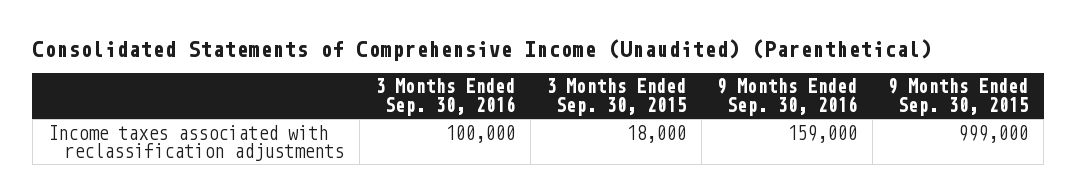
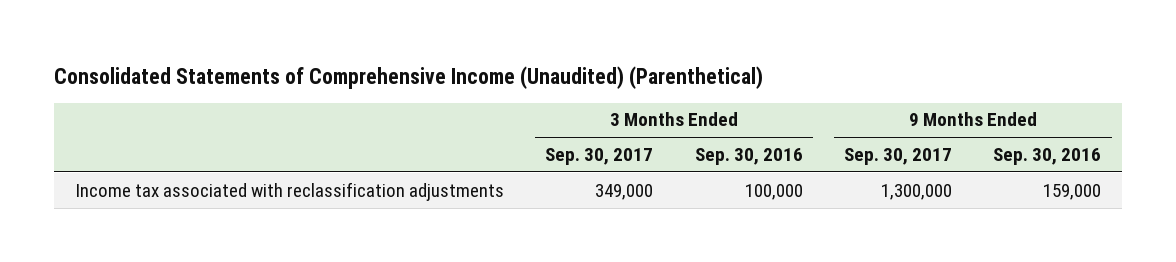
- | 3 Months Ended Sep. 30, 2016 | 3 Months Ended Sep. 30, 2015 | 9 Months Ended Sep. 30, 2016 | 9 Months Ended Sep. 30, 2015
+ | 3 Months Ended Sep. 30, 2017 | 3 Months Ended Sep. 30, 2016 | 9 Months Ended Sep. 30, 2017 | 9 Months Ended Sep. 30, 2016
- Income taxes associated with reclassification adjustments | 100,000 | 18,000 | 159,000 | 999,000
+ Income tax associated with reclassification adjustments | 349,000 | 100,000 | 1,300,000 | 159,000

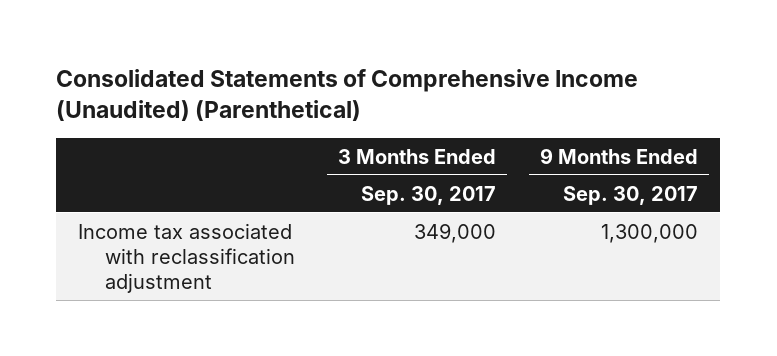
- | 3 Months Ended Sep. 30, 2017 | 3 Months Ended Sep. 30, 2016 | 9 Months Ended Sep. 30, 2017 | 9 Months Ended Sep. 30, 2016
+ | 3 Months Ended Sep. 30, 2017 | 9 Months Ended Sep. 30, 2017
- Income tax associated with reclassification adjustments | 349,000 | 100,000 | 1,300,000 | 159,000
+ Income tax associated with reclassification adjustment | 349,000 | 1,300,000

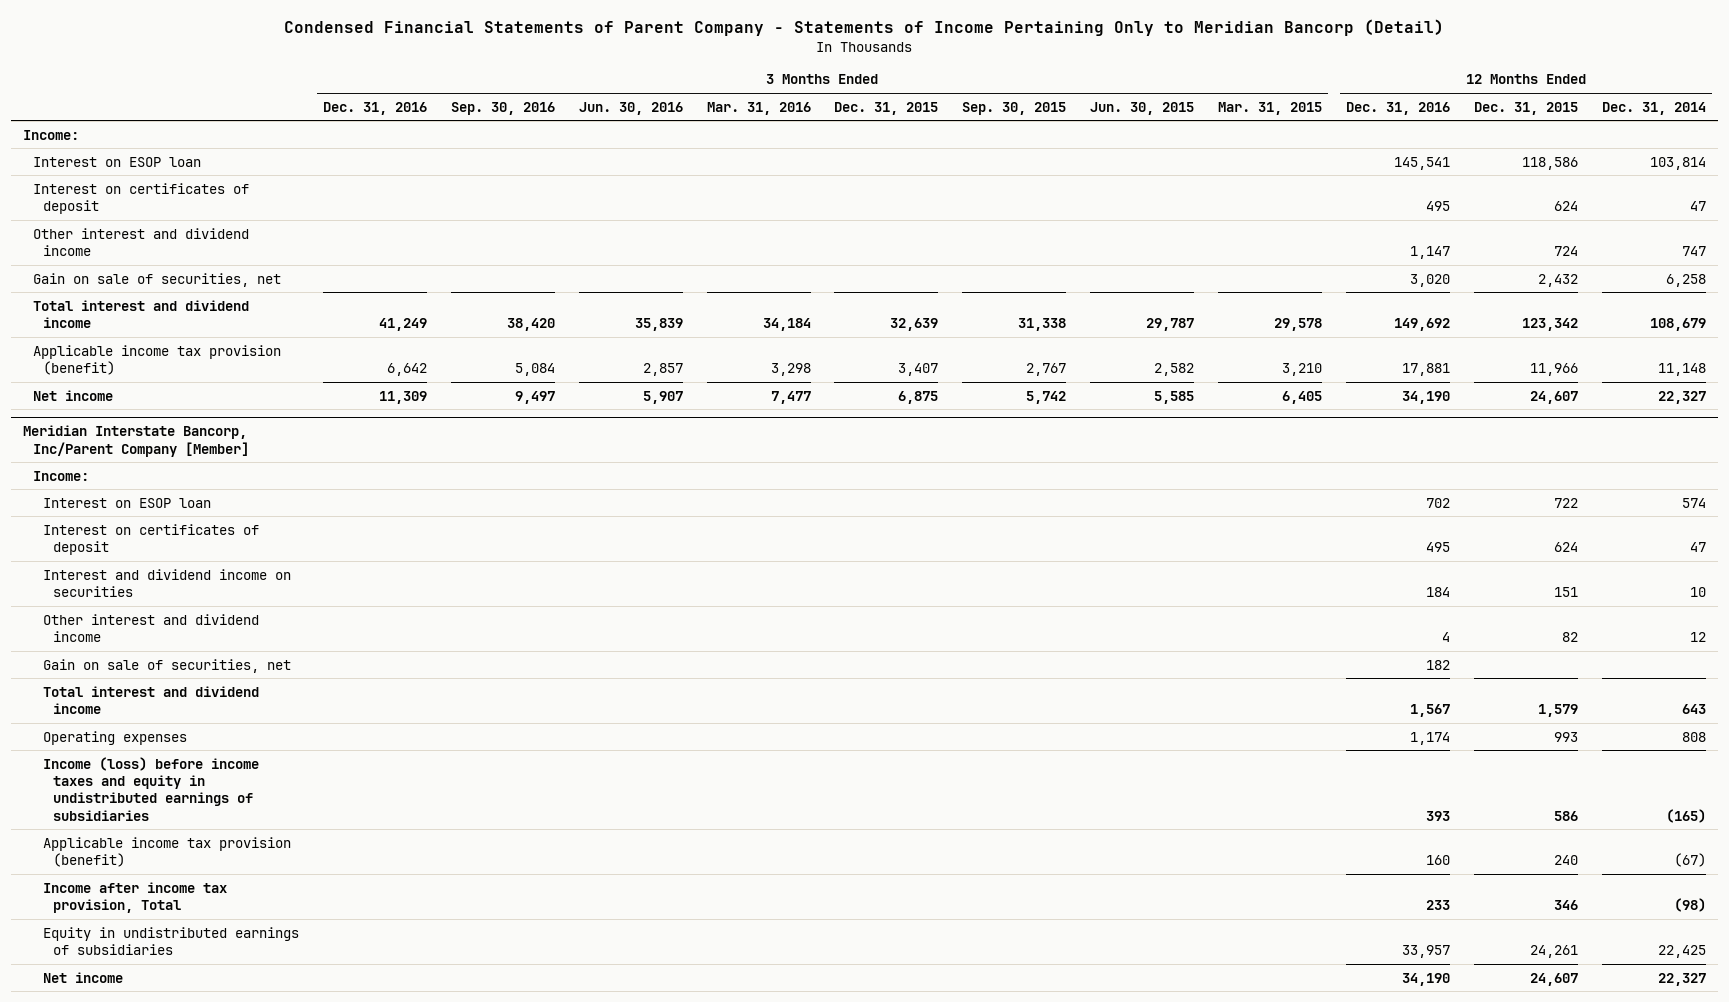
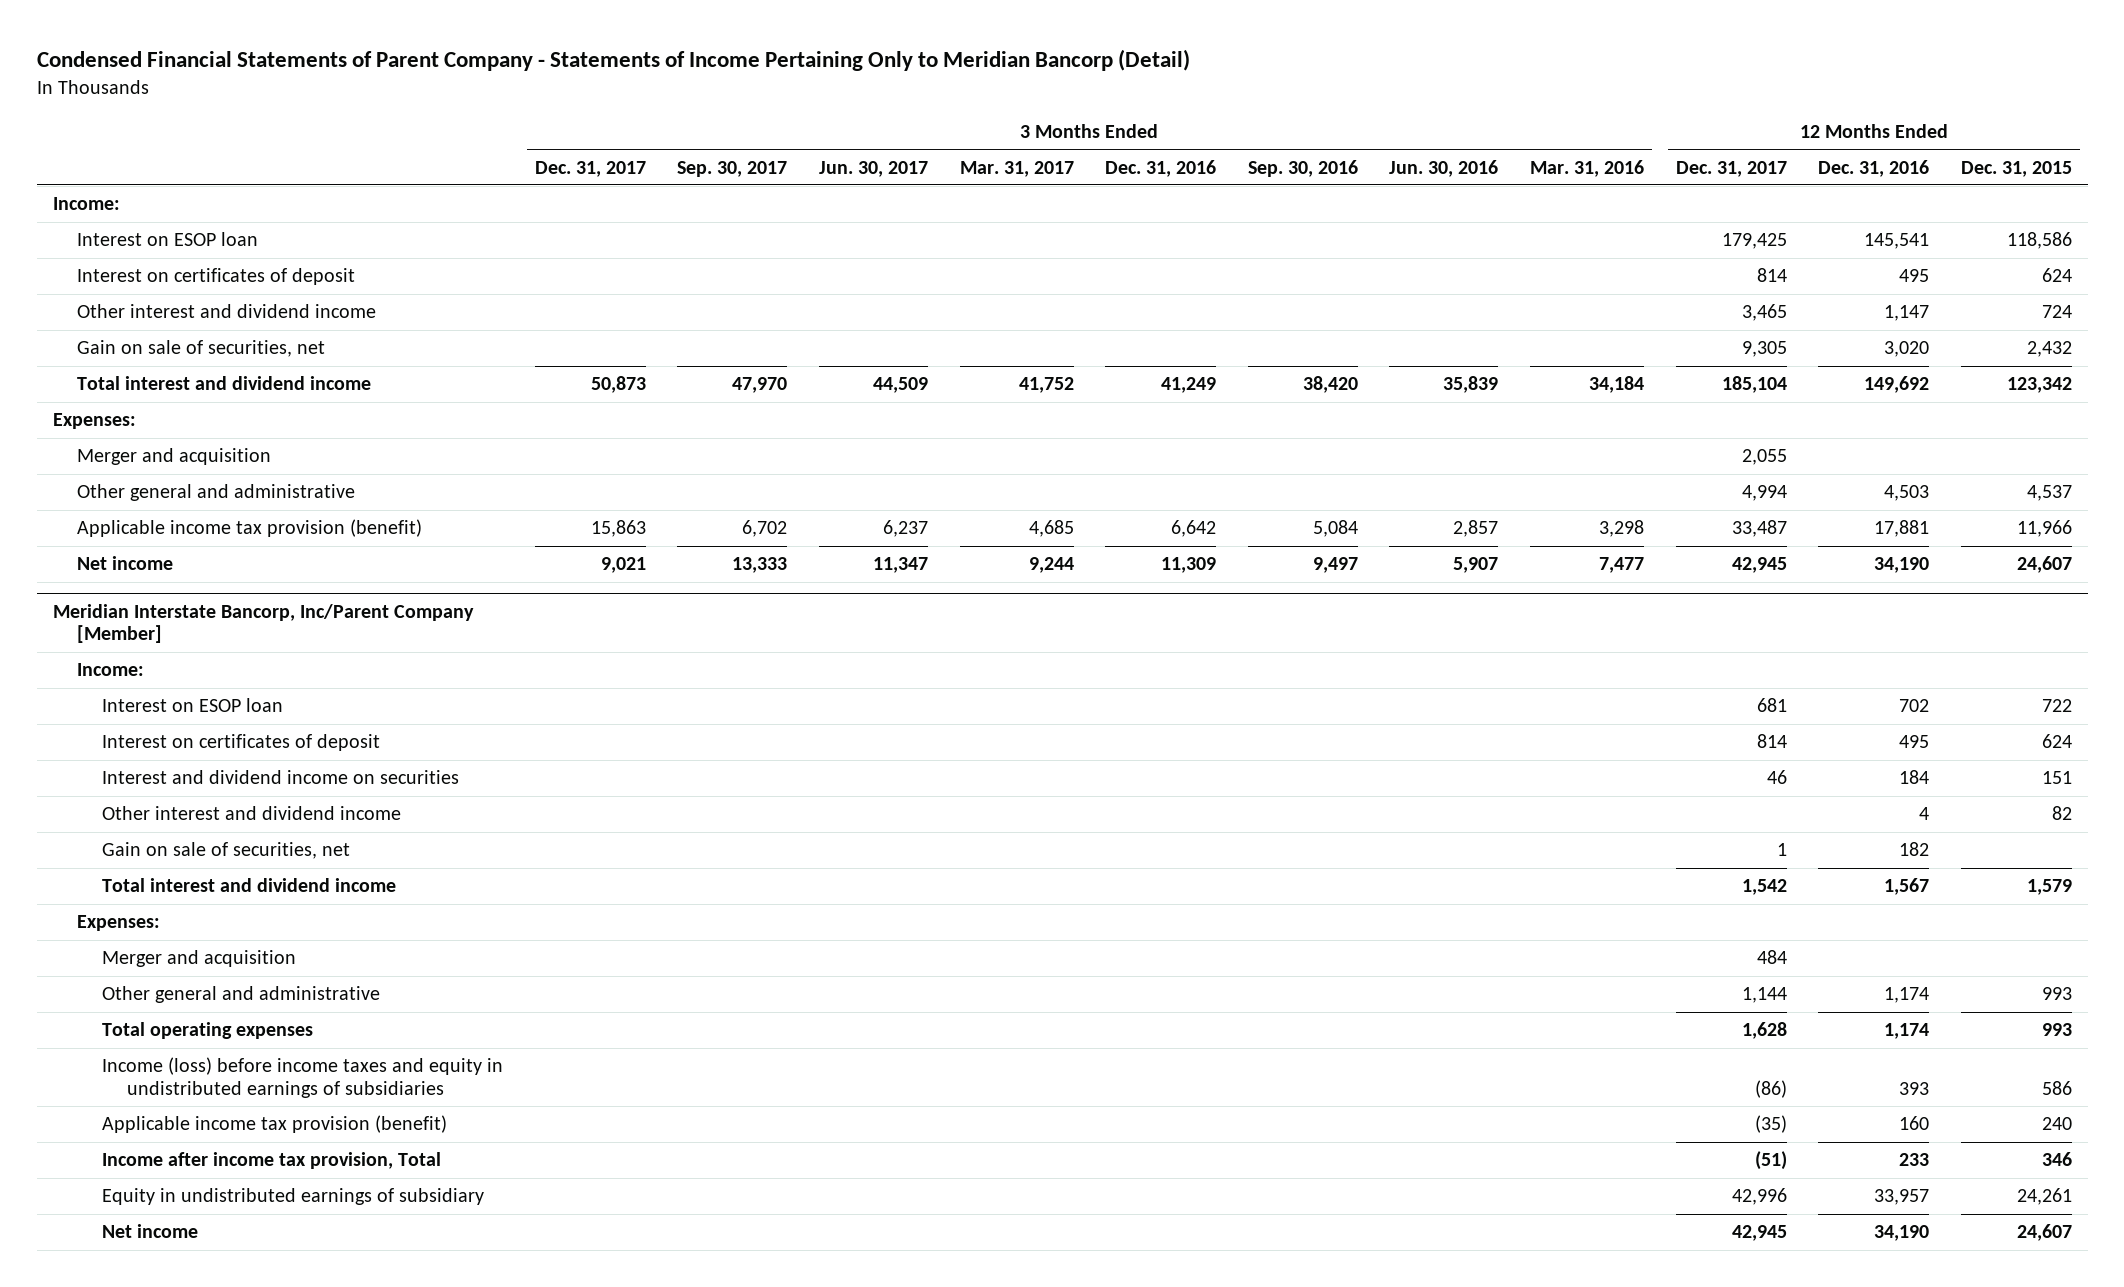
- | 3 Months Ended Dec. 31, 2016 | 3 Months Ended Sep. 30, 2016 | 3 Months Ended Jun. 30, 2016 | 3 Months Ended Mar. 31, 2016 | 3 Months Ended Dec. 31, 2015 | 3 Months Ended Sep. 30, 2015 | 3 Months Ended Jun. 30, 2015 | 3 Months Ended Mar. 31, 2015 | 12 Months Ended Dec. 31, 2016 | 12 Months Ended Dec. 31, 2015 | 12 Months Ended Dec. 31, 2014
+ | 3 Months Ended Dec. 31, 2017 | 3 Months Ended Sep. 30, 2017 | 3 Months Ended Jun. 30, 2017 | 3 Months Ended Mar. 31, 2017 | 3 Months Ended Dec. 31, 2016 | 3 Months Ended Sep. 30, 2016 | 3 Months Ended Jun. 30, 2016 | 3 Months Ended Mar. 31, 2016 | 12 Months Ended Dec. 31, 2017 | 12 Months Ended Dec. 31, 2016 | 12 Months Ended Dec. 31, 2015
+ Expenses:
+ Merger and acquisition | | | | | | | | | 2,055 | |
+ Other general and administrative | | | | | | | | | 4,994 | 4,503 | 4,537
@ Meridian Interstate Bancorp, Inc/Parent Company [Member]
- Operating expenses | | | | | | | | | 1,174 | 993 | 808
+ Expenses:
+ Merger and acquisition | | | | | | | | | 484 | |
+ Other general and administrative | | | | | | | | | 1,144 | 1,174 | 993
+ Total operating expenses | | | | | | | | | 1,628 | 1,174 | 993
- Equity in undistributed earnings of subsidiaries | | | | | | | | | 33,957 | 24,261 | 22,425
+ Equity in undistributed earnings of subsidiary | | | | | | | | | 42,996 | 33,957 | 24,261

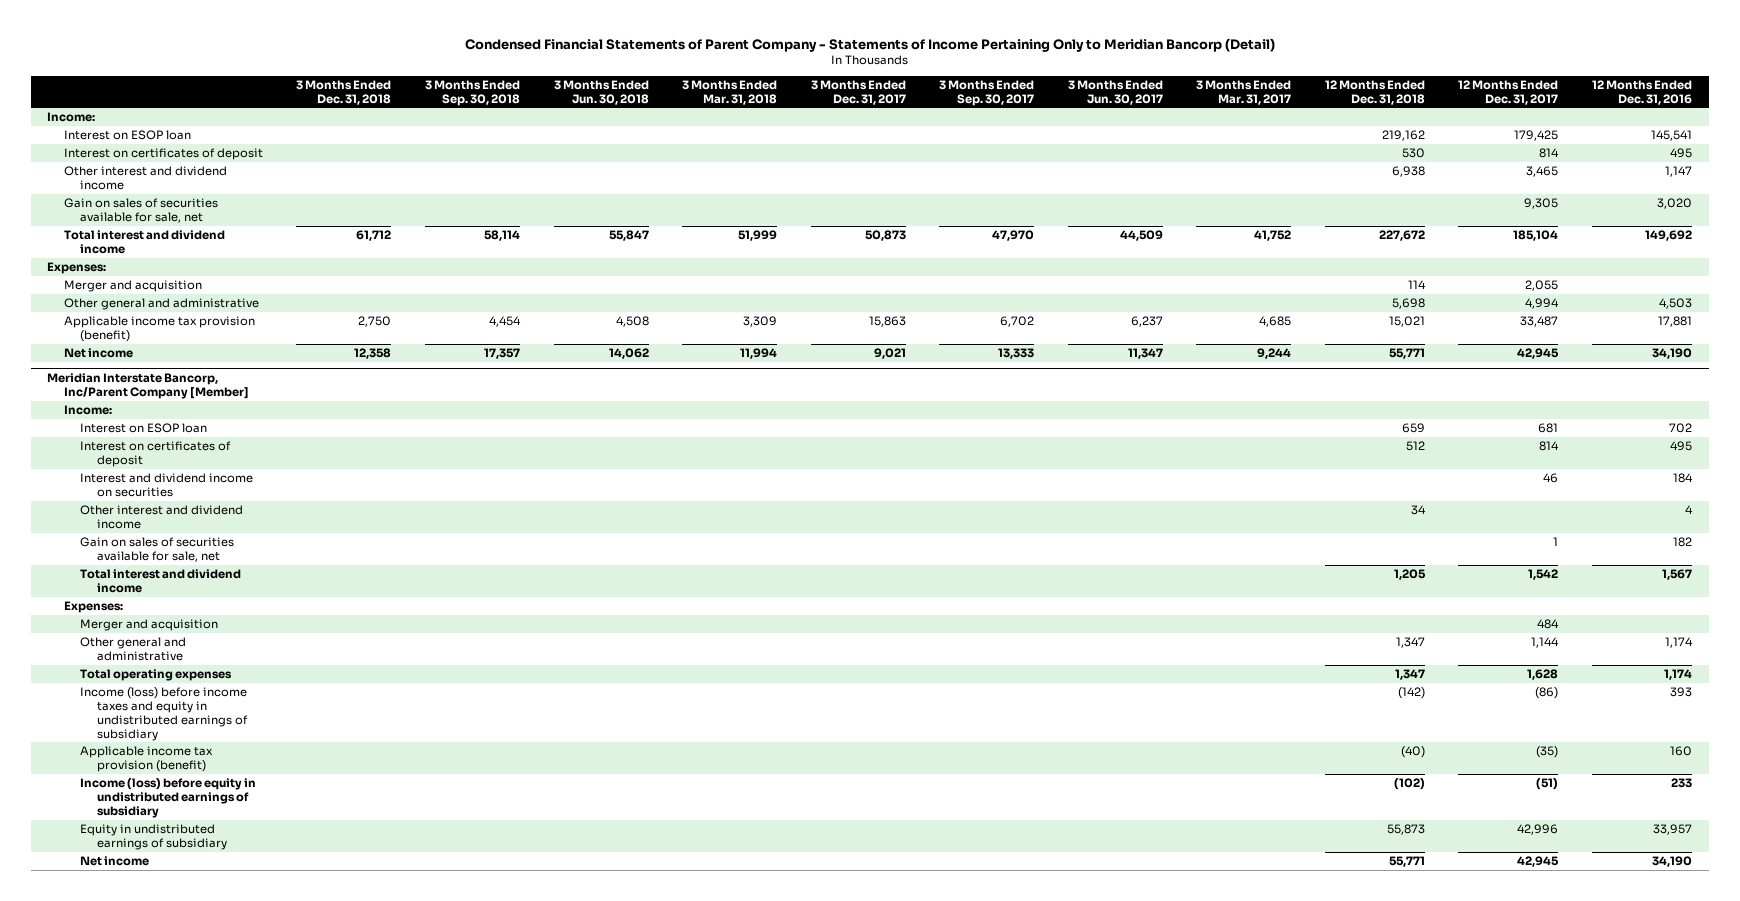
- | 3 Months Ended Dec. 31, 2017 | 3 Months Ended Sep. 30, 2017 | 3 Months Ended Jun. 30, 2017 | 3 Months Ended Mar. 31, 2017 | 3 Months Ended Dec. 31, 2016 | 3 Months Ended Sep. 30, 2016 | 3 Months Ended Jun. 30, 2016 | 3 Months Ended Mar. 31, 2016 | 12 Months Ended Dec. 31, 2017 | 12 Months Ended Dec. 31, 2016 | 12 Months Ended Dec. 31, 2015
+ | 3 Months Ended Dec. 31, 2018 | 3 Months Ended Sep. 30, 2018 | 3 Months Ended Jun. 30, 2018 | 3 Months Ended Mar. 31, 2018 | 3 Months Ended Dec. 31, 2017 | 3 Months Ended Sep. 30, 2017 | 3 Months Ended Jun. 30, 2017 | 3 Months Ended Mar. 31, 2017 | 12 Months Ended Dec. 31, 2018 | 12 Months Ended Dec. 31, 2017 | 12 Months Ended Dec. 31, 2016
- Gain on sale of securities, net | | | | | | | | | 9,305 | 3,020 | 2,432
+ Gain on sales of securities available for sale, net | | | | | | | | | | 9,305 | 3,020
@ Meridian Interstate Bancorp, Inc/Parent Company [Member]
- Gain on sale of securities, net | | | | | | | | | 1 | 182 |
+ Gain on sales of securities available for sale, net | | | | | | | | | | 1 | 182
- Income (loss) before income taxes and equity in undistributed earnings of subsidiaries | | | | | | | | | (86) | 393 | 586
+ Income (loss) before income taxes and equity in undistributed earnings of subsidiary | | | | | | | | | (142) | (86) | 393
- Income after income tax provision, Total | | | | | | | | | (51) | 233 | 346
+ Income (loss) before equity in undistributed earnings of subsidiary | | | | | | | | | (102) | (51) | 233

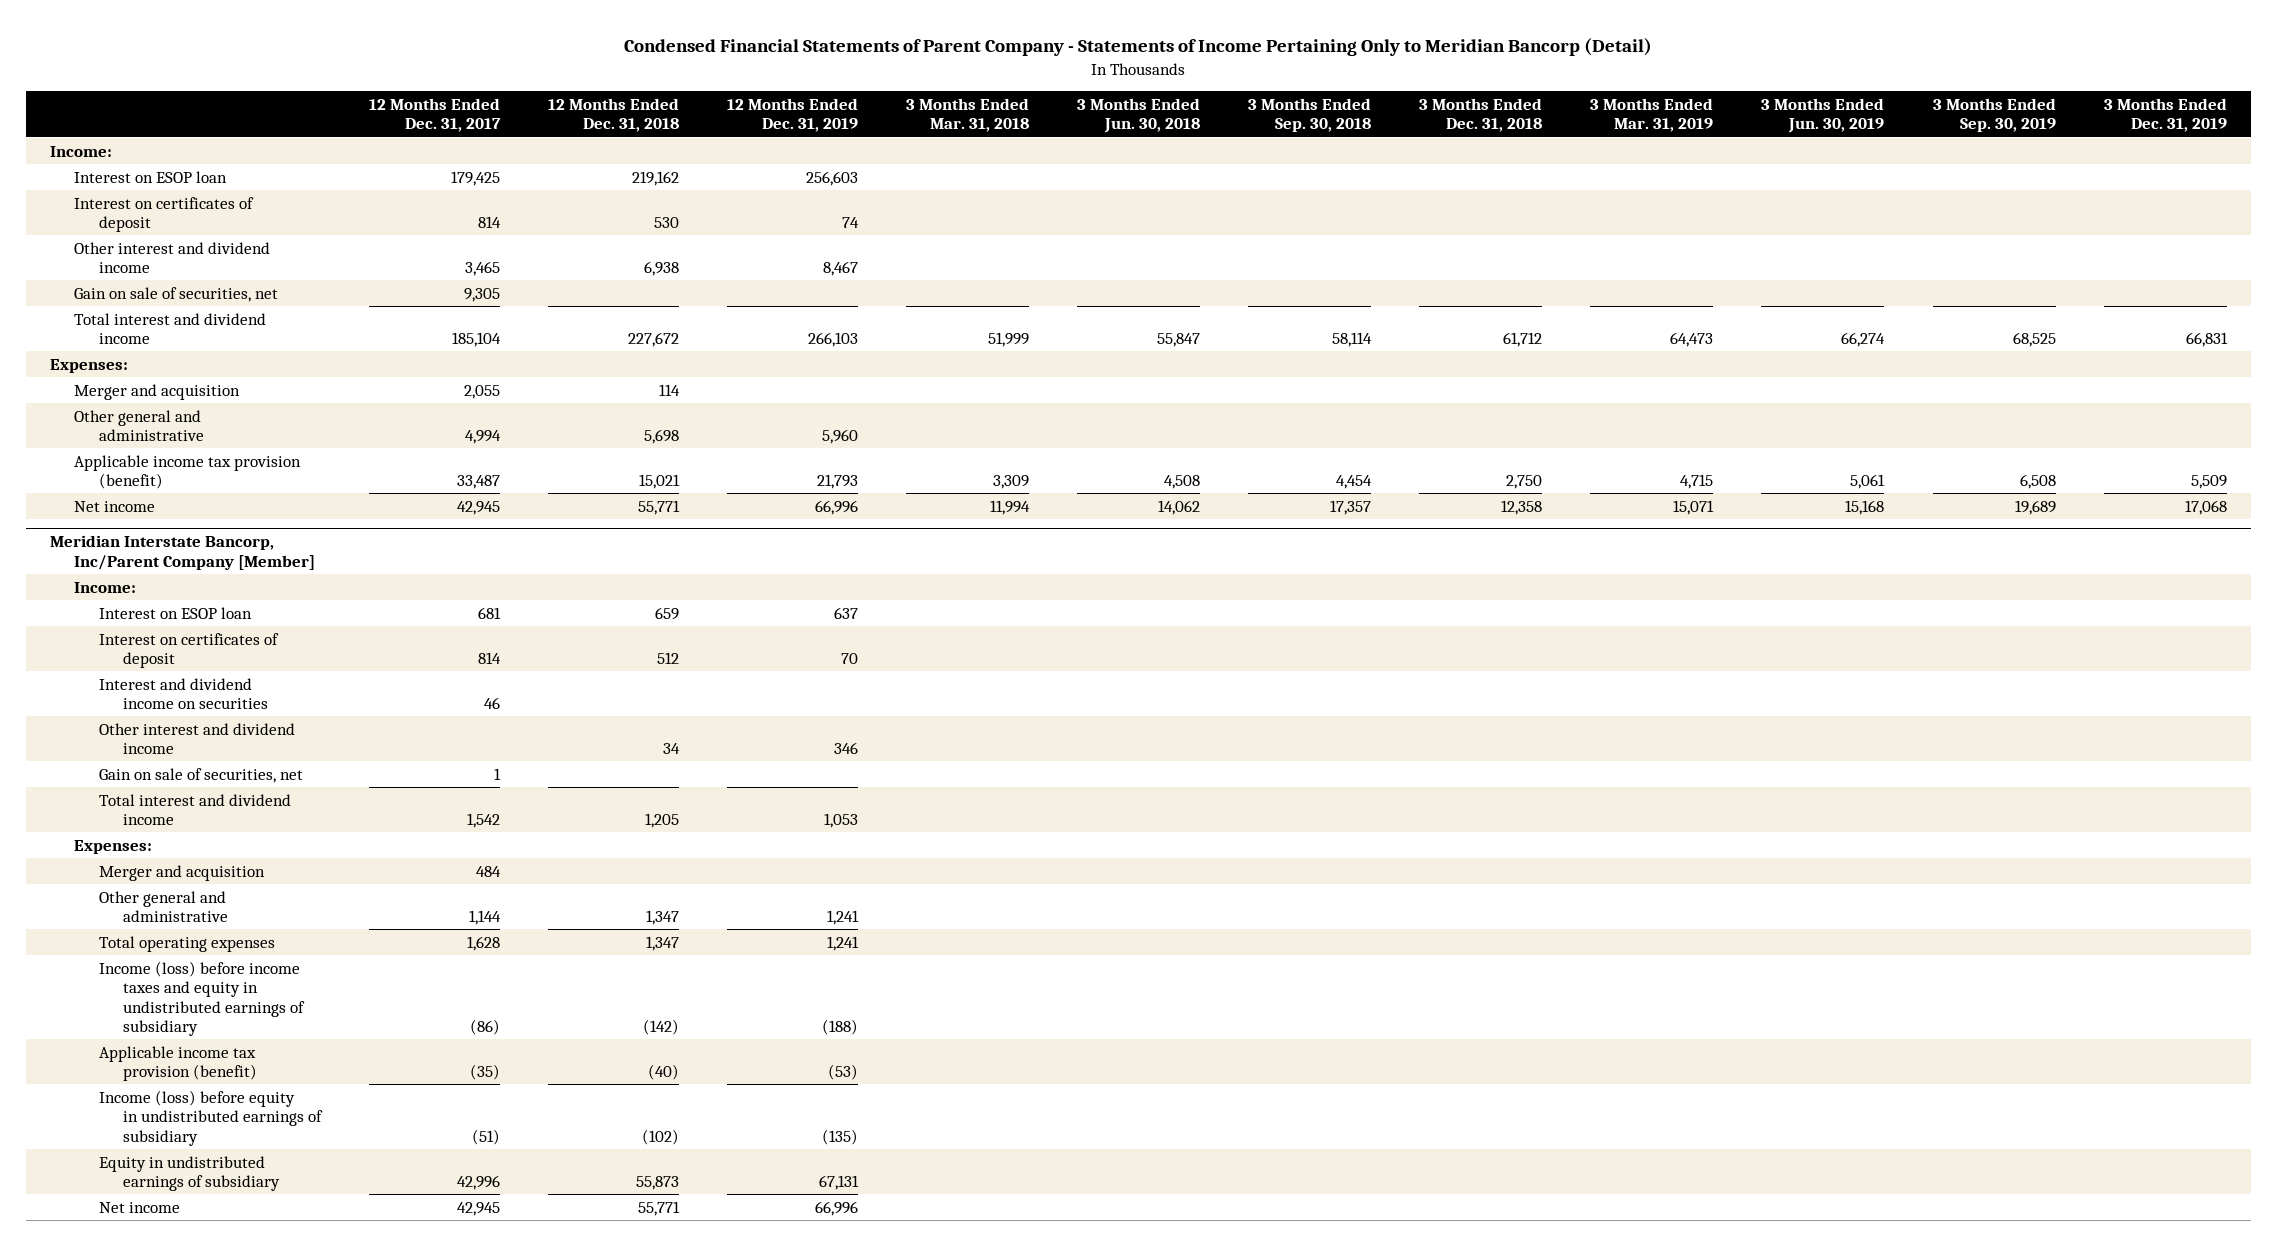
- | 3 Months Ended Dec. 31, 2018 | 3 Months Ended Sep. 30, 2018 | 3 Months Ended Jun. 30, 2018 | 3 Months Ended Mar. 31, 2018 | 3 Months Ended Dec. 31, 2017 | 3 Months Ended Sep. 30, 2017 | 3 Months Ended Jun. 30, 2017 | 3 Months Ended Mar. 31, 2017 | 12 Months Ended Dec. 31, 2018 | 12 Months Ended Dec. 31, 2017 | 12 Months Ended Dec. 31, 2016
+ | 12 Months Ended Dec. 31, 2017 | 12 Months Ended Dec. 31, 2018 | 12 Months Ended Dec. 31, 2019 | 3 Months Ended Mar. 31, 2018 | 3 Months Ended Jun. 30, 2018 | 3 Months Ended Sep. 30, 2018 | 3 Months Ended Dec. 31, 2018 | 3 Months Ended Mar. 31, 2019 | 3 Months Ended Jun. 30, 2019 | 3 Months Ended Sep. 30, 2019 | 3 Months Ended Dec. 31, 2019
- Gain on sales of securities available for sale, net | | | | | | | | | | 9,305 | 3,020
+ Gain on sale of securities, net | 9,305 | | | | | | | | | |
@ Meridian Interstate Bancorp, Inc/Parent Company [Member]
- Gain on sales of securities available for sale, net | | | | | | | | | | 1 | 182
+ Gain on sale of securities, net | 1 | | | | | | | | | |

